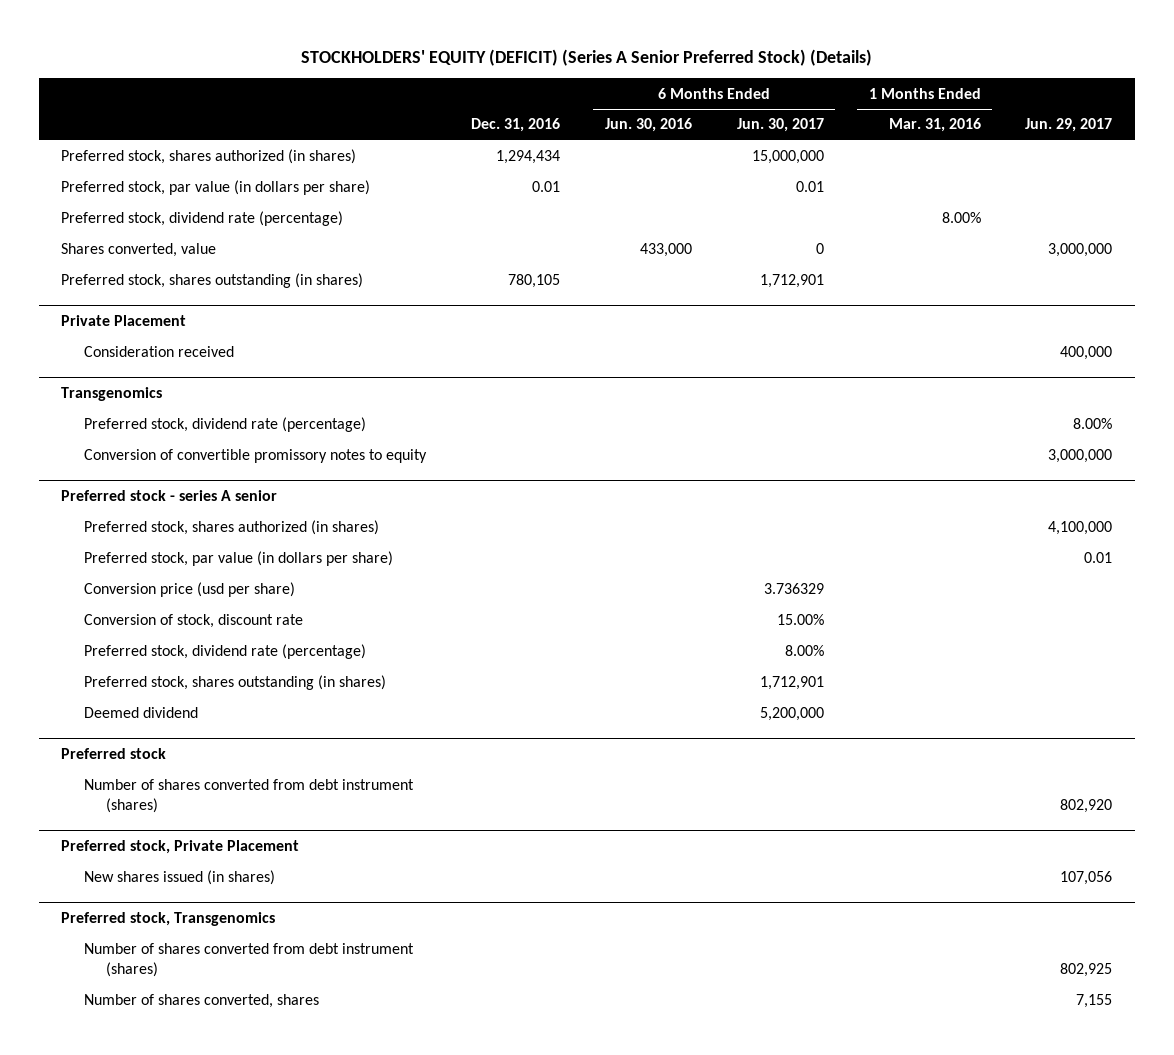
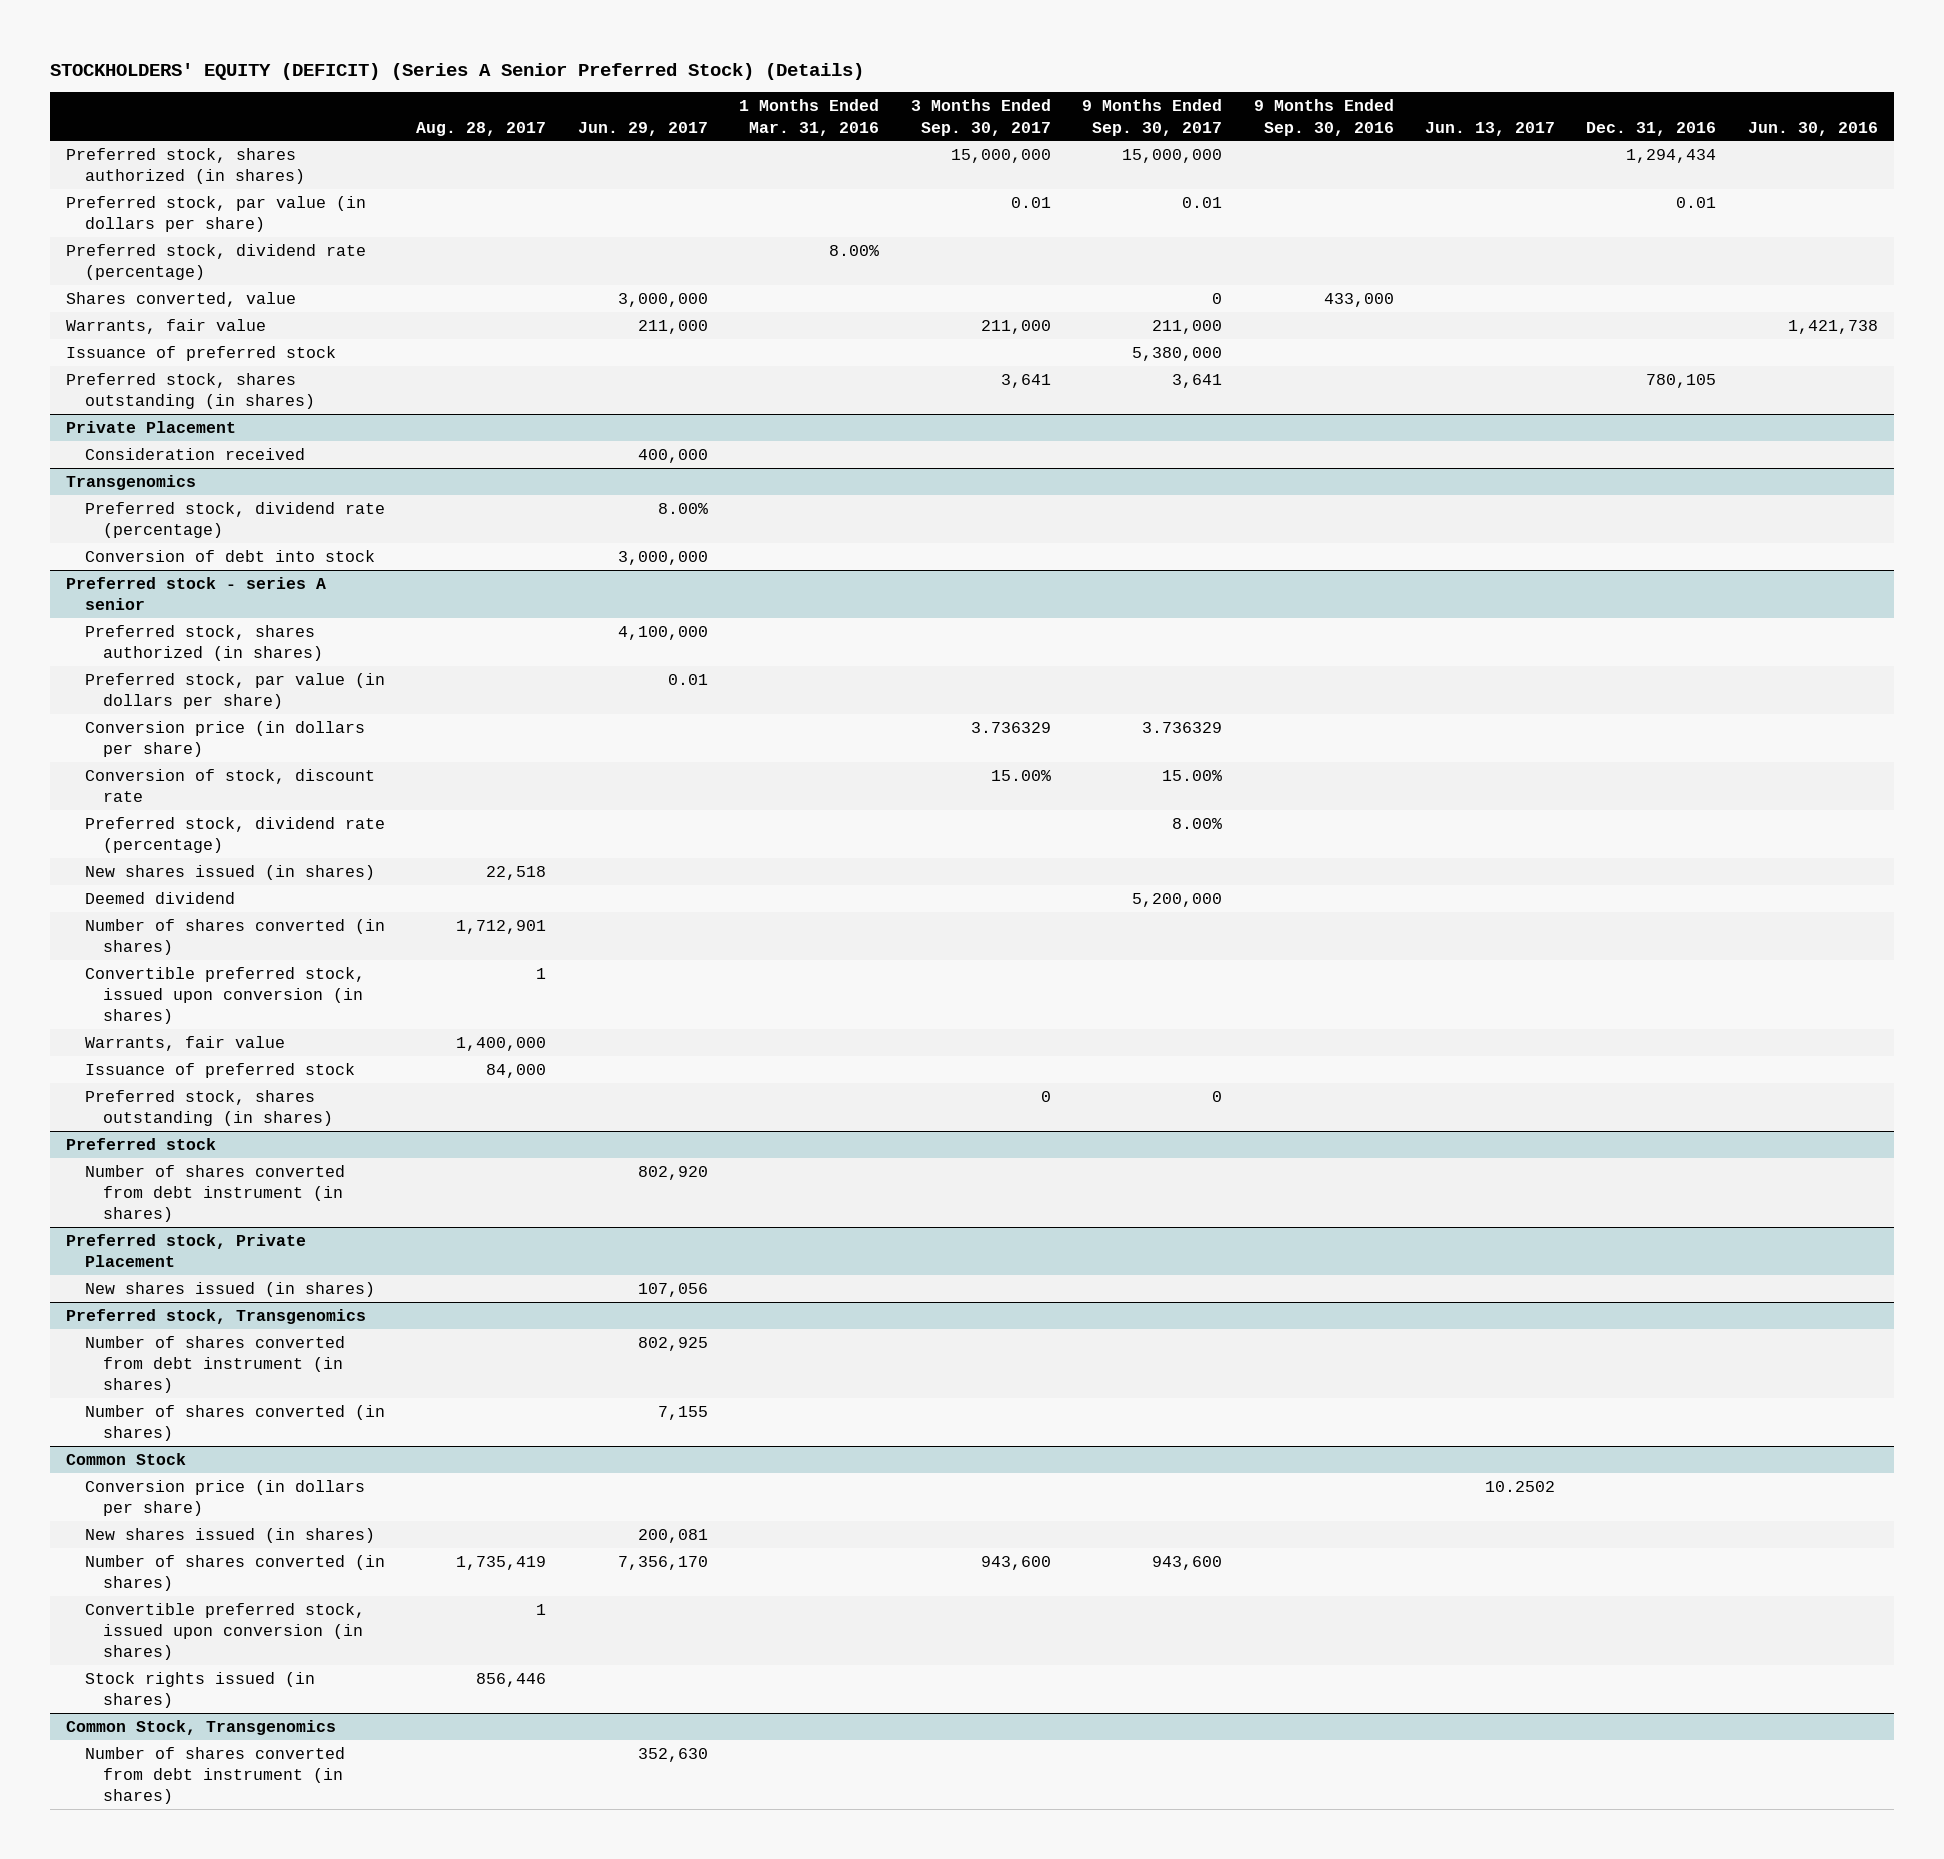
- | Dec. 31, 2016 | 6 Months Ended Jun. 30, 2016 | 6 Months Ended Jun. 30, 2017 | 1 Months Ended Mar. 31, 2016 | Jun. 29, 2017
+ | Aug. 28, 2017 | Jun. 29, 2017 | 1 Months Ended Mar. 31, 2016 | 3 Months Ended Sep. 30, 2017 | 9 Months Ended Sep. 30, 2017 | 9 Months Ended Sep. 30, 2016 | Jun. 13, 2017 | Dec. 31, 2016 | Jun. 30, 2016
+ Warrants, fair value | | 211,000 | | 211,000 | 211,000 | | | | 1,421,738
+ Issuance of preferred stock | | | | | 5,380,000 | | | |
@ Transgenomics
- Conversion of convertible promissory notes to equity | | | | | 3,000,000
+ Conversion of debt into stock | | 3,000,000 | | | | | | |
@ Preferred stock - series A senior
- Conversion price (usd per share) | | | 3.736329 | |
+ Conversion price (in dollars per share) | | | | 3.736329 | 3.736329 | | | |
+ New shares issued (in shares) | 22,518 | | | | | | | |
+ Number of shares converted (in shares) | 1,712,901 | | | | | | | |
+ Convertible preferred stock, issued upon conversion (in shares) | 1 | | | | | | | |
+ Warrants, fair value | 1,400,000 | | | | | | | |
+ Issuance of preferred stock | 84,000 | | | | | | | |
moved down: Preferred stock, shares outstanding (in shares) | | | | 0 | 0 | | | |
@ Preferred stock
- Number of shares converted from debt instrument (shares) | | | | | 802,920
+ Number of shares converted from debt instrument (in shares) | | 802,920 | | | | | | |
@ Preferred stock, Transgenomics
- Number of shares converted from debt instrument (shares) | | | | | 802,925
- Number of shares converted, shares | | | | | 7,155
+ Number of shares converted from debt instrument (in shares) | | 802,925 | | | | | | |
+ Number of shares converted (in shares) | | 7,155 | | | | | | |
+ Common Stock
+ Conversion price (in dollars per share) | | | | | | | 10.2502 | |
+ New shares issued (in shares) | | 200,081 | | | | | | |
+ Number of shares converted (in shares) | 1,735,419 | 7,356,170 | | 943,600 | 943,600 | | | |
+ Convertible preferred stock, issued upon conversion (in shares) | 1 | | | | | | | |
+ Stock rights issued (in shares) | 856,446 | | | | | | | |
+ Common Stock, Transgenomics
+ Number of shares converted from debt instrument (in shares) | | 352,630 | | | | | | |

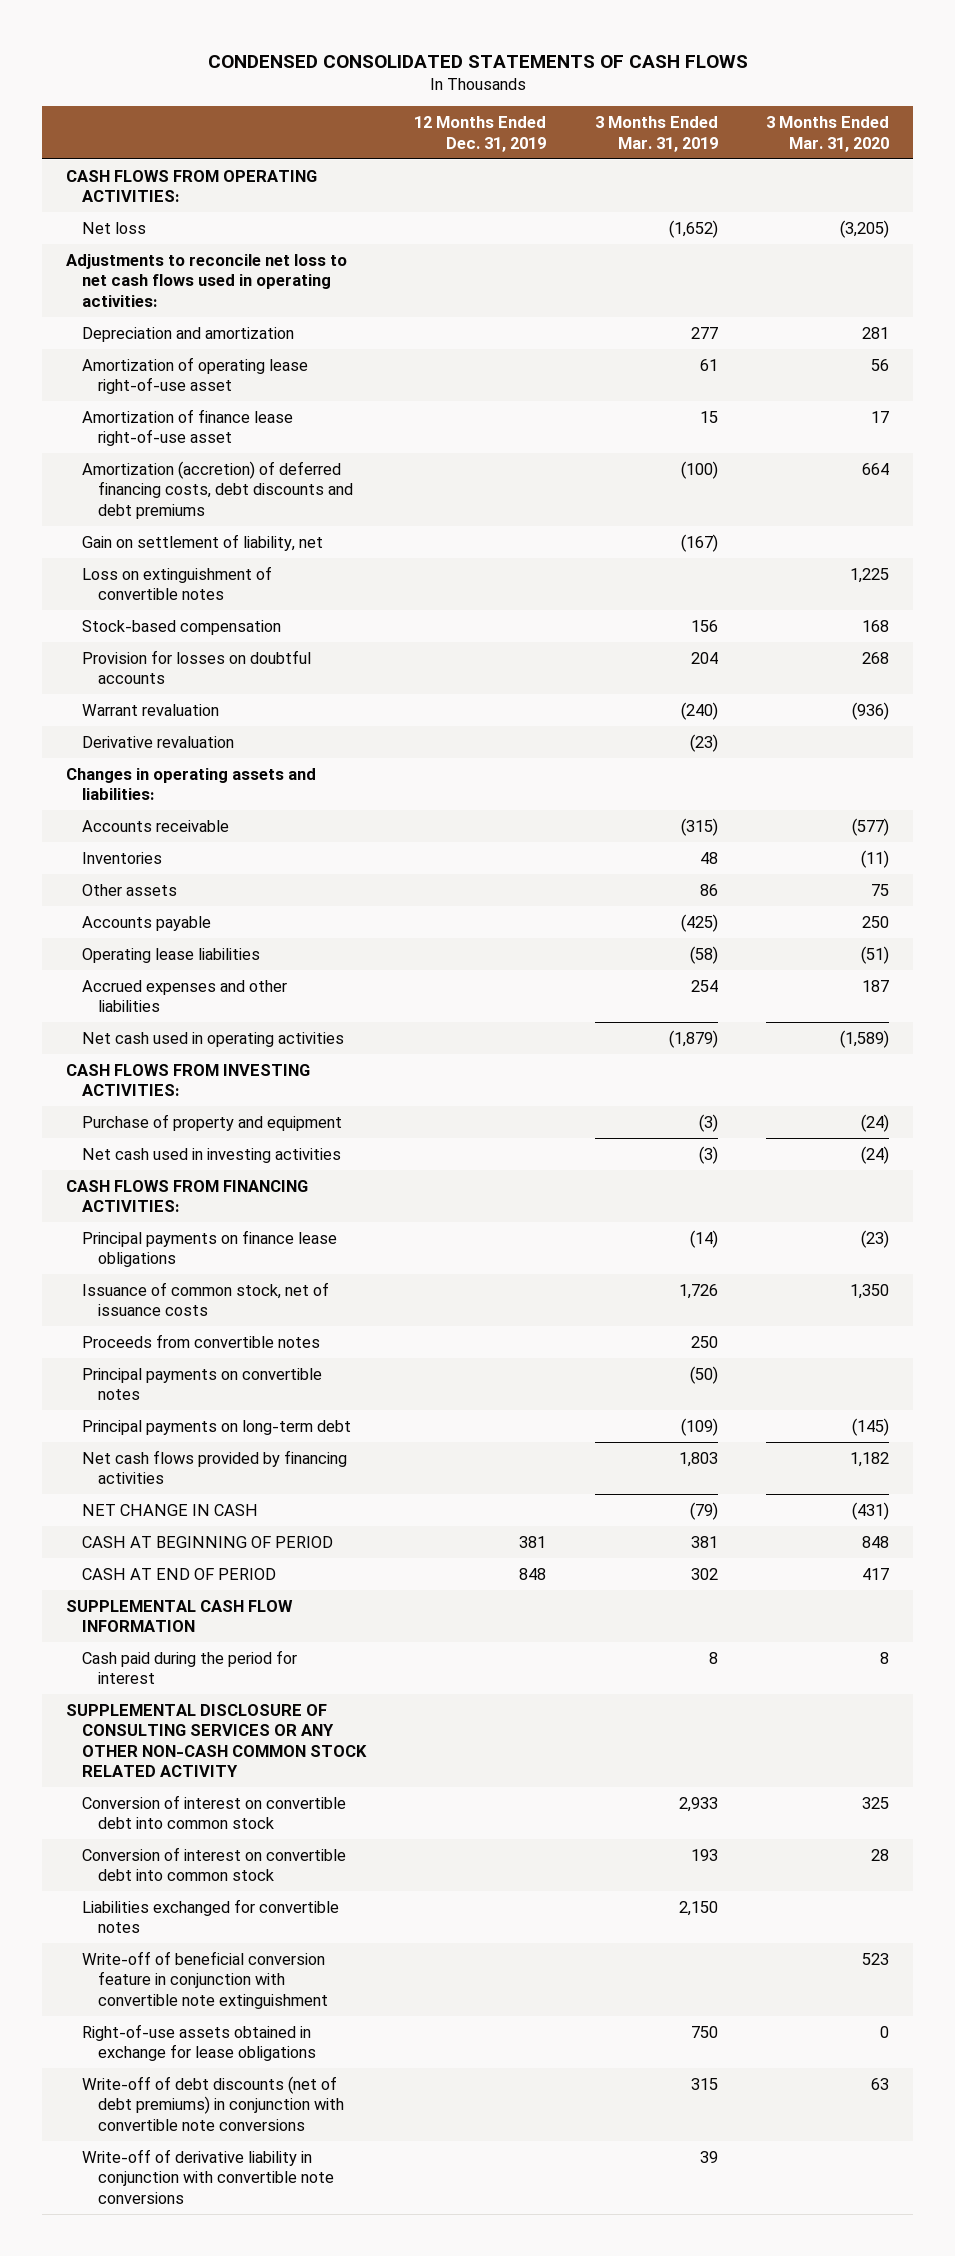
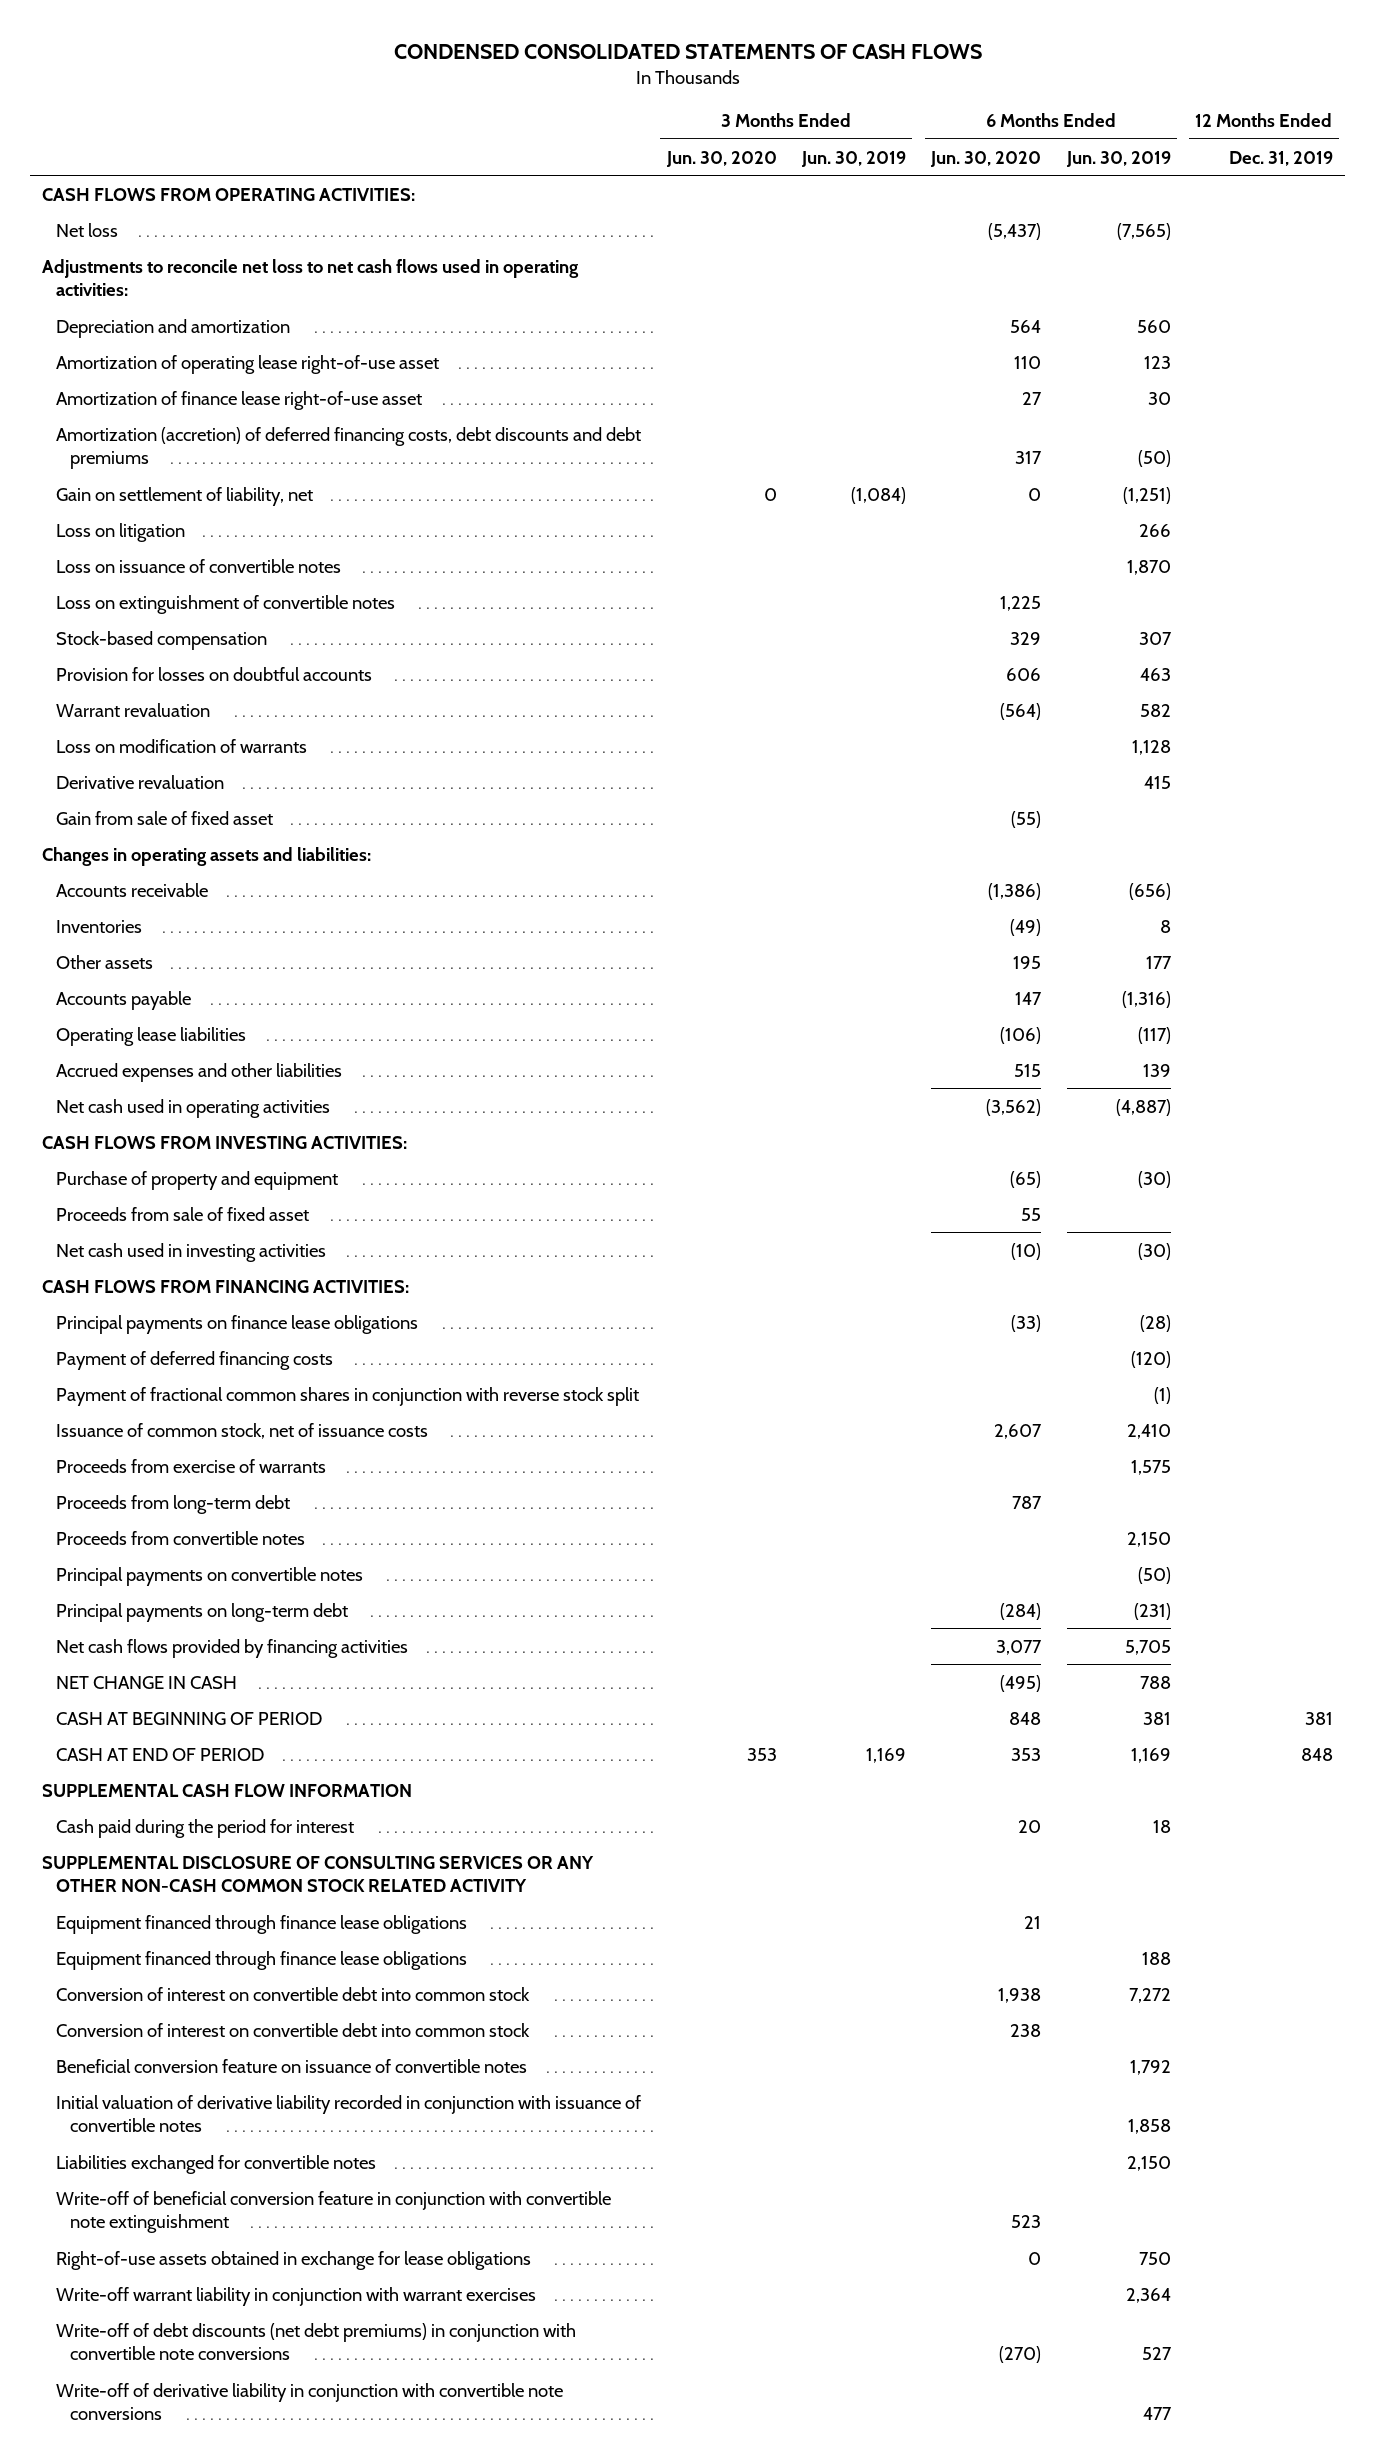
- | 12 Months Ended Dec. 31, 2019 | 3 Months Ended Mar. 31, 2019 | 3 Months Ended Mar. 31, 2020
+ | 3 Months Ended Jun. 30, 2020 | 3 Months Ended Jun. 30, 2019 | 6 Months Ended Jun. 30, 2020 | 6 Months Ended Jun. 30, 2019 | 12 Months Ended Dec. 31, 2019
+ Loss on litigation | | | | 266 |
+ Loss on issuance of convertible notes | | | | 1,870 |
+ Loss on modification of warrants | | | | 1,128 |
+ Gain from sale of fixed asset | | | (55) | |
+ Proceeds from sale of fixed asset | | | 55 | |
+ Payment of deferred financing costs | | | | (120) |
+ Payment of fractional common shares in conjunction with reverse stock split | | | | (1) |
+ Proceeds from exercise of warrants | | | | 1,575 |
+ Proceeds from long-term debt | | | 787 | |
+ Equipment financed through finance lease obligations | | | 21 | |
+ Equipment financed through finance lease obligations | | | | 188 |
+ Beneficial conversion feature on issuance of convertible notes | | | | 1,792 |
+ Initial valuation of derivative liability recorded in conjunction with issuance of convertible notes | | | | 1,858 |
- Write-off of debt discounts (net of debt premiums) in conjunction with convertible note conversions | | 315 | 63
+ Write-off warrant liability in conjunction with warrant exercises | | | | 2,364 |
+ Write-off of debt discounts (net debt premiums) in conjunction with convertible note conversions | | | (270) | 527 |

